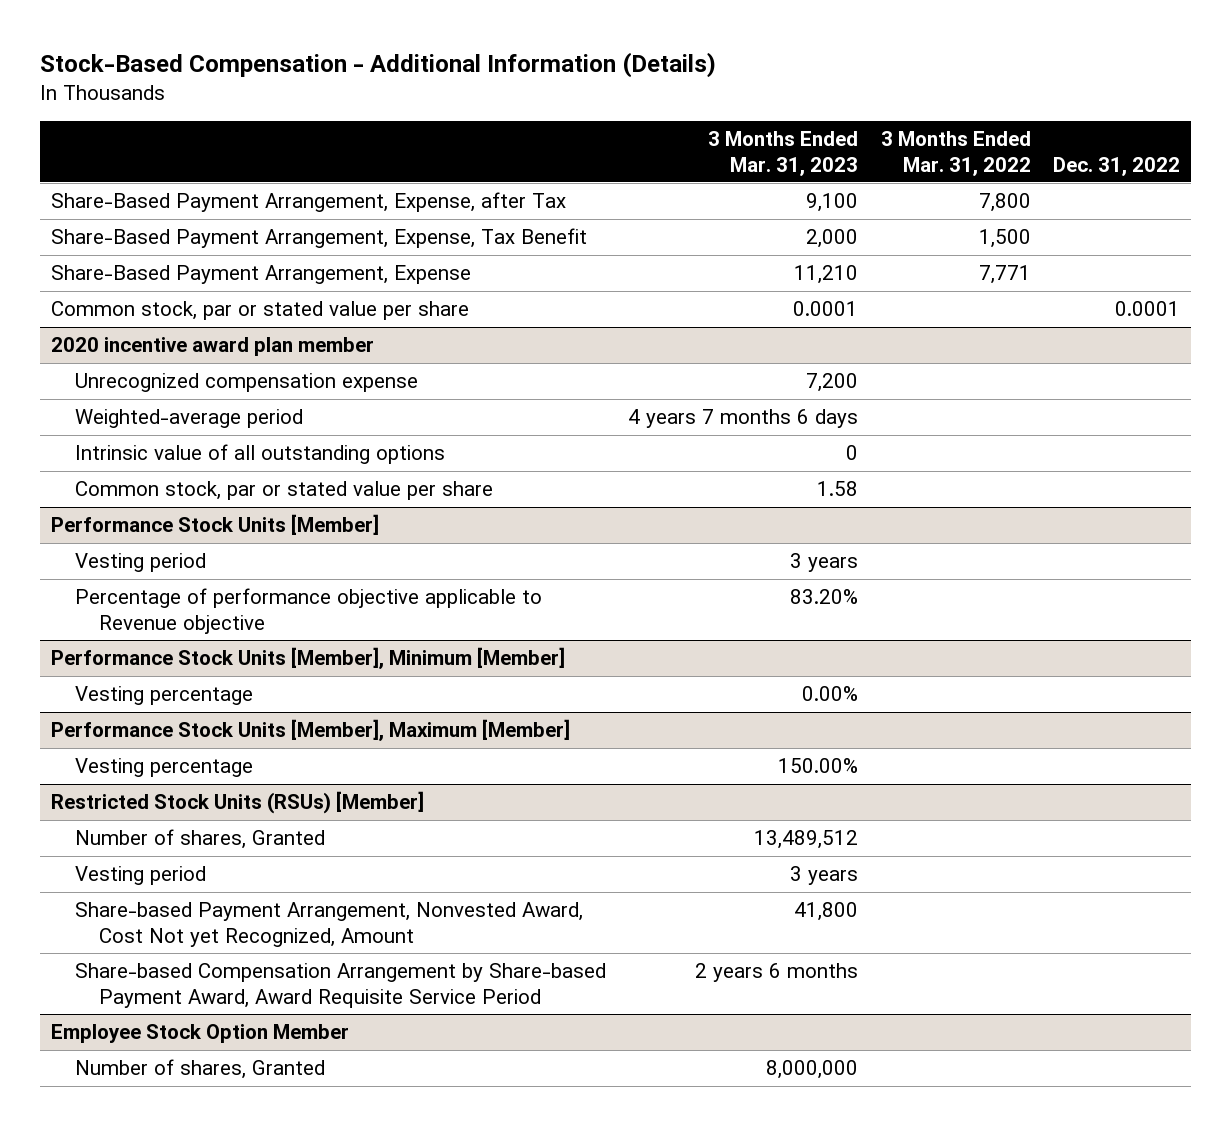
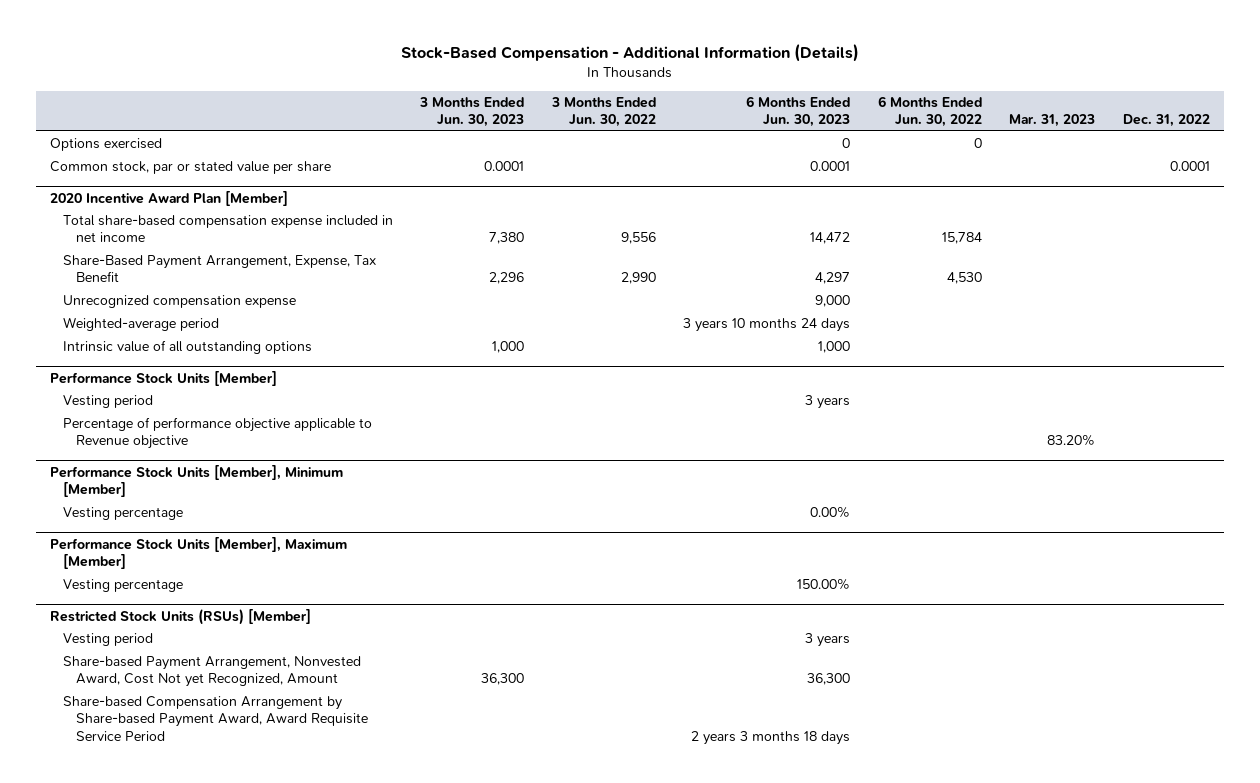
- | 3 Months Ended Mar. 31, 2023 | 3 Months Ended Mar. 31, 2022 | Dec. 31, 2022
+ | 3 Months Ended Jun. 30, 2023 | 3 Months Ended Jun. 30, 2022 | 6 Months Ended Jun. 30, 2023 | 6 Months Ended Jun. 30, 2022 | Mar. 31, 2023 | Dec. 31, 2022
- Share-Based Payment Arrangement, Expense, after Tax | 9,100 | 7,800 |
- Share-Based Payment Arrangement, Expense, Tax Benefit | 2,000 | 1,500 |
- Share-Based Payment Arrangement, Expense | 11,210 | 7,771 |
+ Options exercised | | | 0 | 0 | |
- 2020 incentive award plan member
+ 2020 Incentive Award Plan [Member]
+ Total share-based compensation expense included in net income | 7,380 | 9,556 | 14,472 | 15,784 | |
+ Share-Based Payment Arrangement, Expense, Tax Benefit | 2,296 | 2,990 | 4,297 | 4,530 | |
- Common stock, par or stated value per share | 1.58 | |
@ Restricted Stock Units (RSUs) [Member]
- Number of shares, Granted | 13,489,512 | |
- Employee Stock Option Member
- Number of shares, Granted | 8,000,000 | |

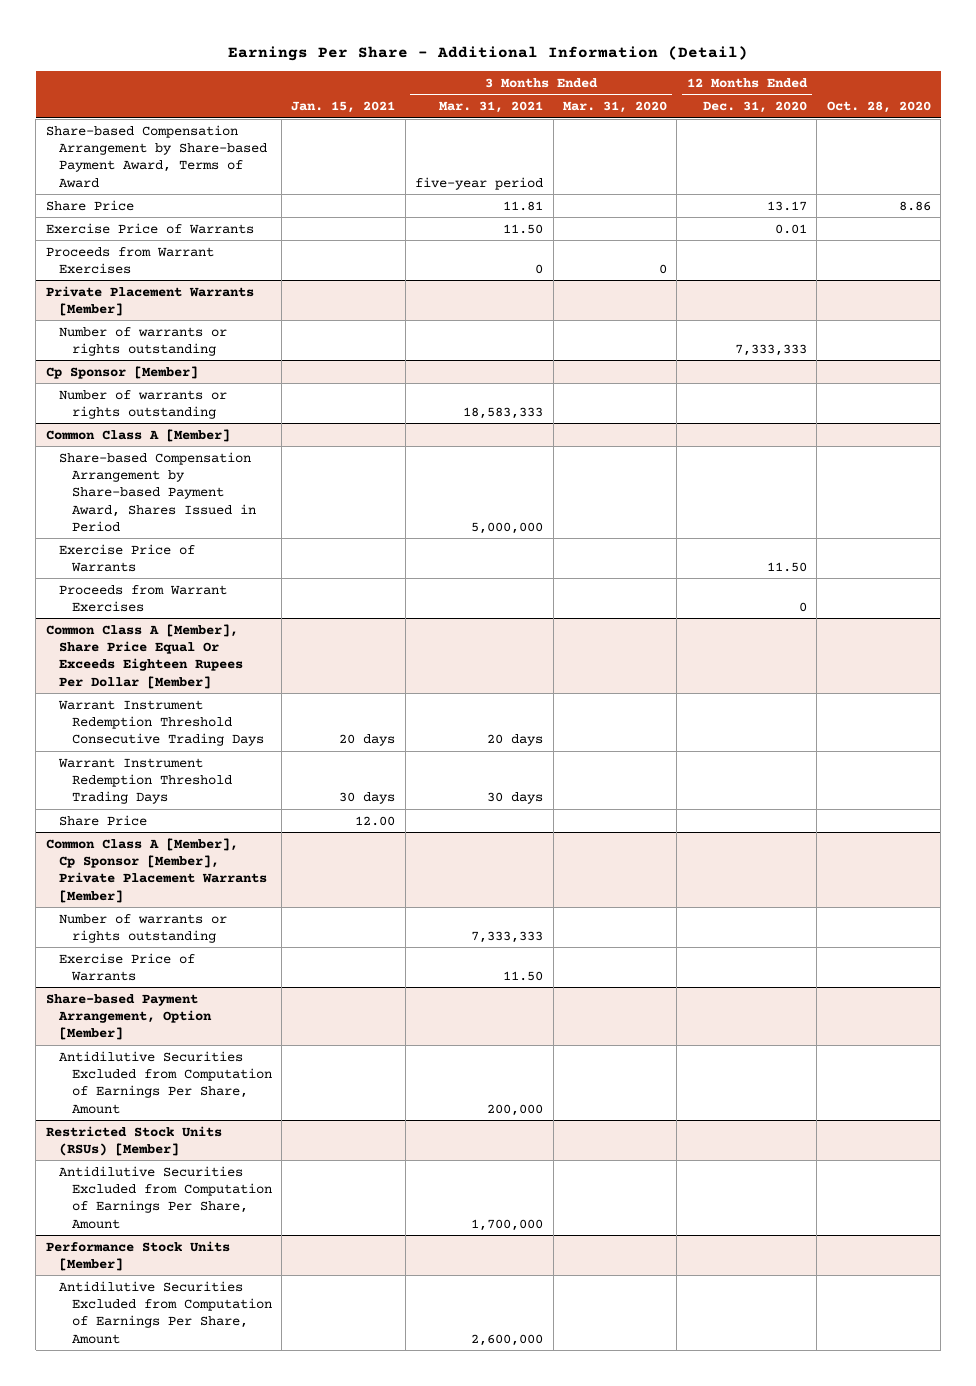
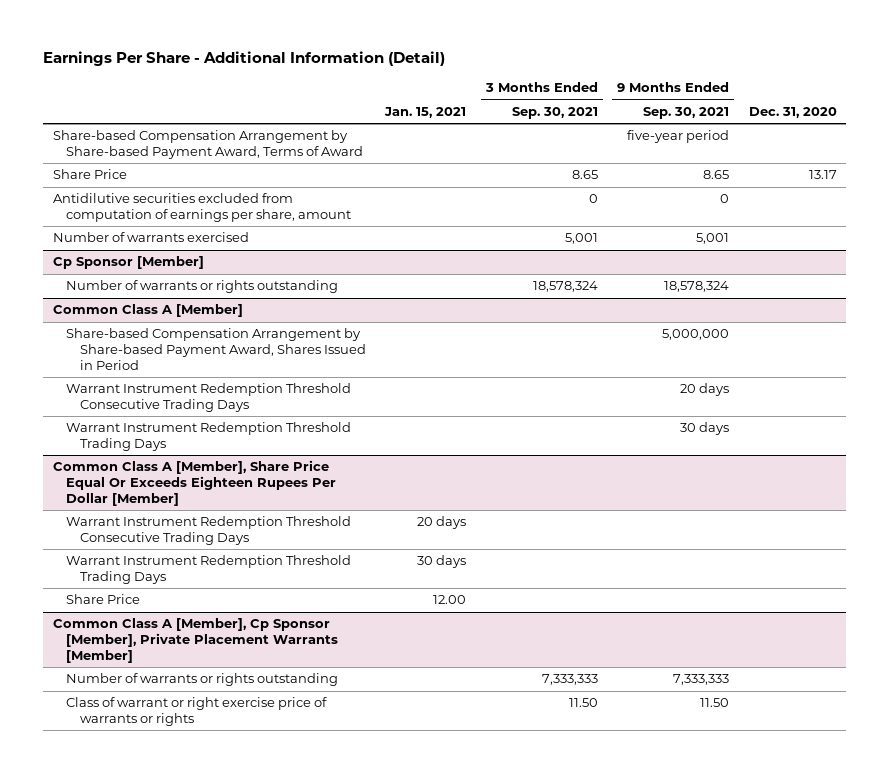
- | Jan. 15, 2021 | 3 Months Ended Mar. 31, 2021 | 3 Months Ended Mar. 31, 2020 | 12 Months Ended Dec. 31, 2020 | Oct. 28, 2020
+ | Jan. 15, 2021 | 3 Months Ended Sep. 30, 2021 | 9 Months Ended Sep. 30, 2021 | Dec. 31, 2020
- Exercise Price of Warrants | | 11.50 | | 0.01 |
- Proceeds from Warrant Exercises | | 0 | 0 | |
- Private Placement Warrants [Member]
- Number of warrants or rights outstanding | | | | 7,333,333 |
+ Antidilutive securities excluded from computation of earnings per share, amount | | 0 | 0 |
+ Number of warrants exercised | | 5,001 | 5,001 |
@ Common Class A [Member]
- Exercise Price of Warrants | | | | 11.50 |
- Proceeds from Warrant Exercises | | | | 0 |
+ Warrant Instrument Redemption Threshold Consecutive Trading Days | | | 20 days |
+ Warrant Instrument Redemption Threshold Trading Days | | | 30 days |
@ Common Class A [Member], Cp Sponsor [Member], Private Placement Warrants [Member]
- Exercise Price of Warrants | | 11.50 | | |
- Share-based Payment Arrangement, Option [Member]
- Antidilutive Securities Excluded from Computation of Earnings Per Share, Amount | | 200,000 | | |
- Restricted Stock Units (RSUs) [Member]
- Antidilutive Securities Excluded from Computation of Earnings Per Share, Amount | | 1,700,000 | | |
- Performance Stock Units [Member]
- Antidilutive Securities Excluded from Computation of Earnings Per Share, Amount | | 2,600,000 | | |
@ Common Class A [Member], Cp Sponsor [Member], Private Placement Warrants [Member]
+ Class of warrant or right exercise price of warrants or rights | | 11.50 | 11.50 |

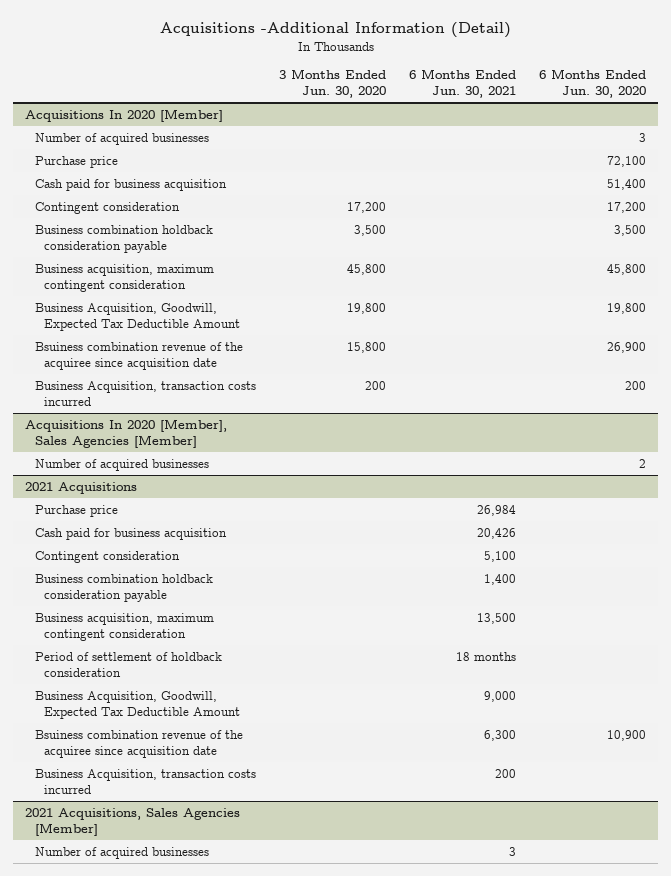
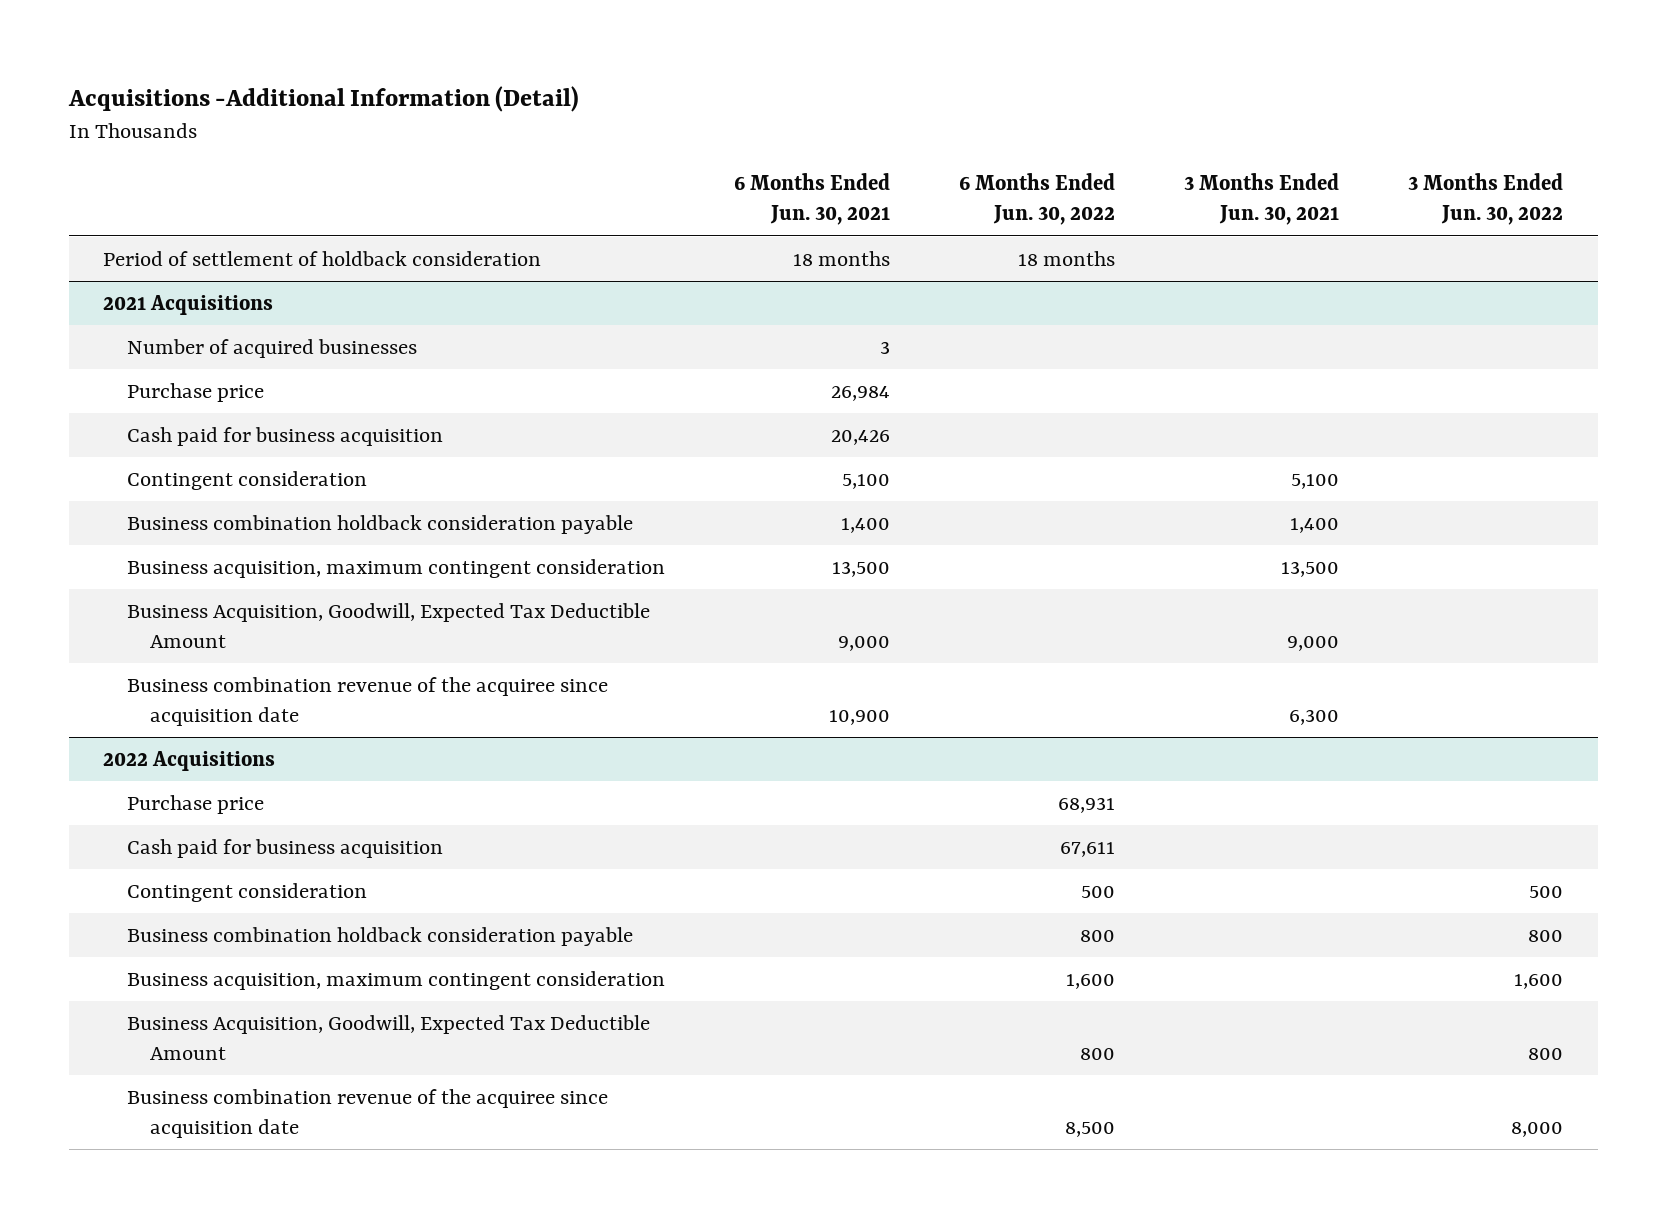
- | 3 Months Ended Jun. 30, 2020 | 6 Months Ended Jun. 30, 2021 | 6 Months Ended Jun. 30, 2020
+ | 6 Months Ended Jun. 30, 2021 | 6 Months Ended Jun. 30, 2022 | 3 Months Ended Jun. 30, 2021 | 3 Months Ended Jun. 30, 2022
- Acquisitions In 2020 [Member]
- Number of acquired businesses | | | 3
- Purchase price | | | 72,100
- Cash paid for business acquisition | | | 51,400
- Contingent consideration | 17,200 | | 17,200
- Business combination holdback consideration payable | 3,500 | | 3,500
- Business acquisition, maximum contingent consideration | 45,800 | | 45,800
- Business Acquisition, Goodwill, Expected Tax Deductible Amount | 19,800 | | 19,800
- Bsuiness combination revenue of the acquiree since acquisition date | 15,800 | | 26,900
- Business Acquisition, transaction costs incurred | 200 | | 200
- Acquisitions In 2020 [Member], Sales Agencies [Member]
- Number of acquired businesses | | | 2
+ Period of settlement of holdback consideration | 18 months | 18 months | |
@ 2021 Acquisitions
+ Number of acquired businesses | 3 | | |
- Period of settlement of holdback consideration | | 18 months |
- Bsuiness combination revenue of the acquiree since acquisition date | | 6,300 | 10,900
- Business Acquisition, transaction costs incurred | | 200 |
- 2021 Acquisitions, Sales Agencies [Member]
- Number of acquired businesses | | 3 |
@ 2021 Acquisitions
+ Business combination revenue of the acquiree since acquisition date | 10,900 | | 6,300 |
+ 2022 Acquisitions
+ Purchase price | | 68,931 | |
+ Cash paid for business acquisition | | 67,611 | |
+ Contingent consideration | | 500 | | 500
+ Business combination holdback consideration payable | | 800 | | 800
+ Business acquisition, maximum contingent consideration | | 1,600 | | 1,600
+ Business Acquisition, Goodwill, Expected Tax Deductible Amount | | 800 | | 800
+ Business combination revenue of the acquiree since acquisition date | | 8,500 | | 8,000

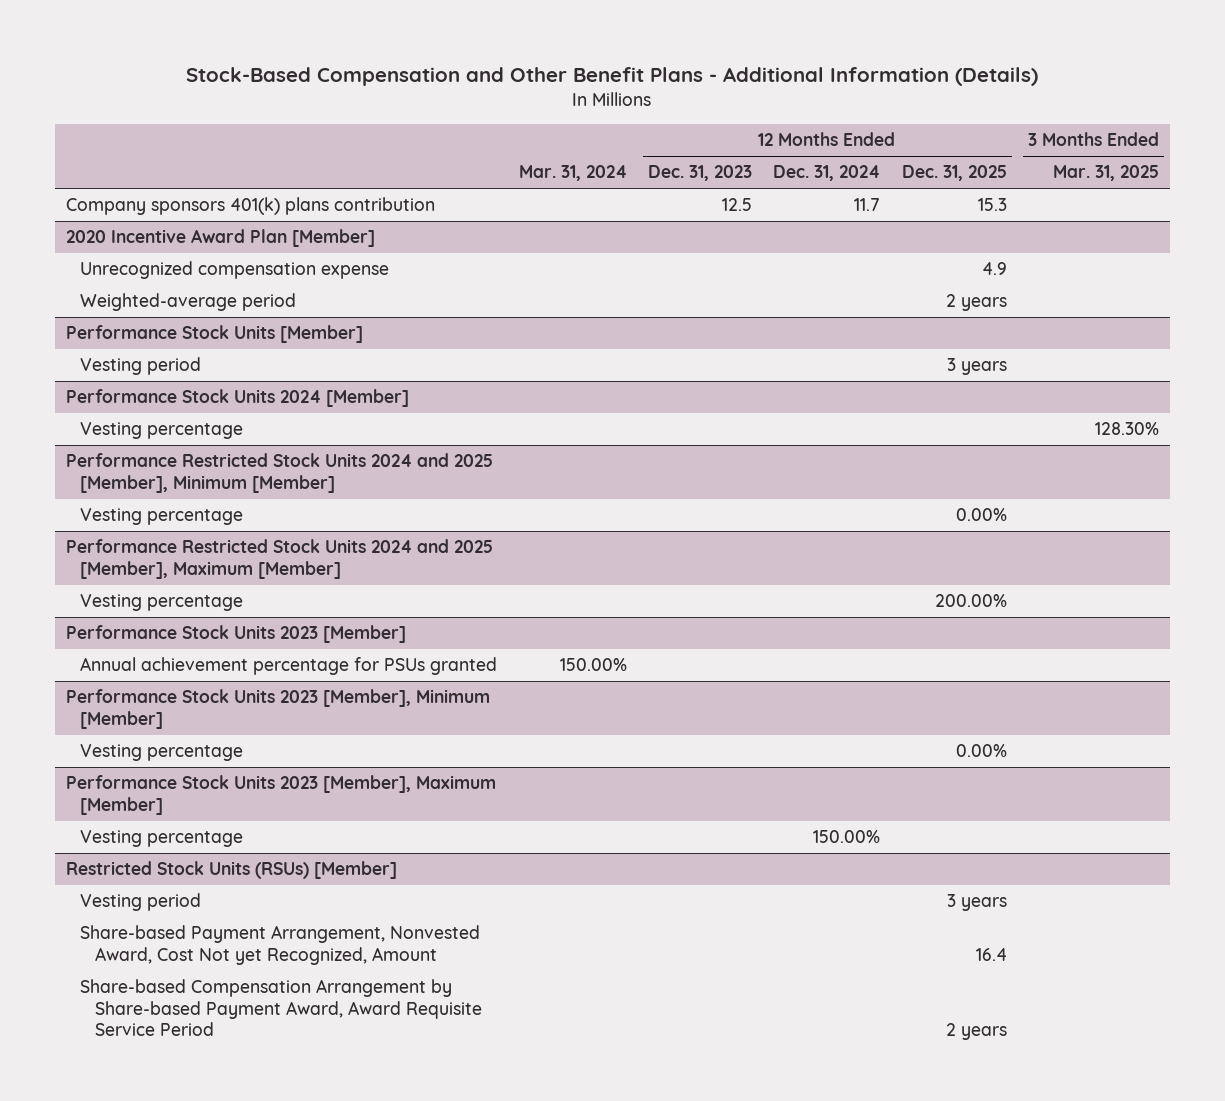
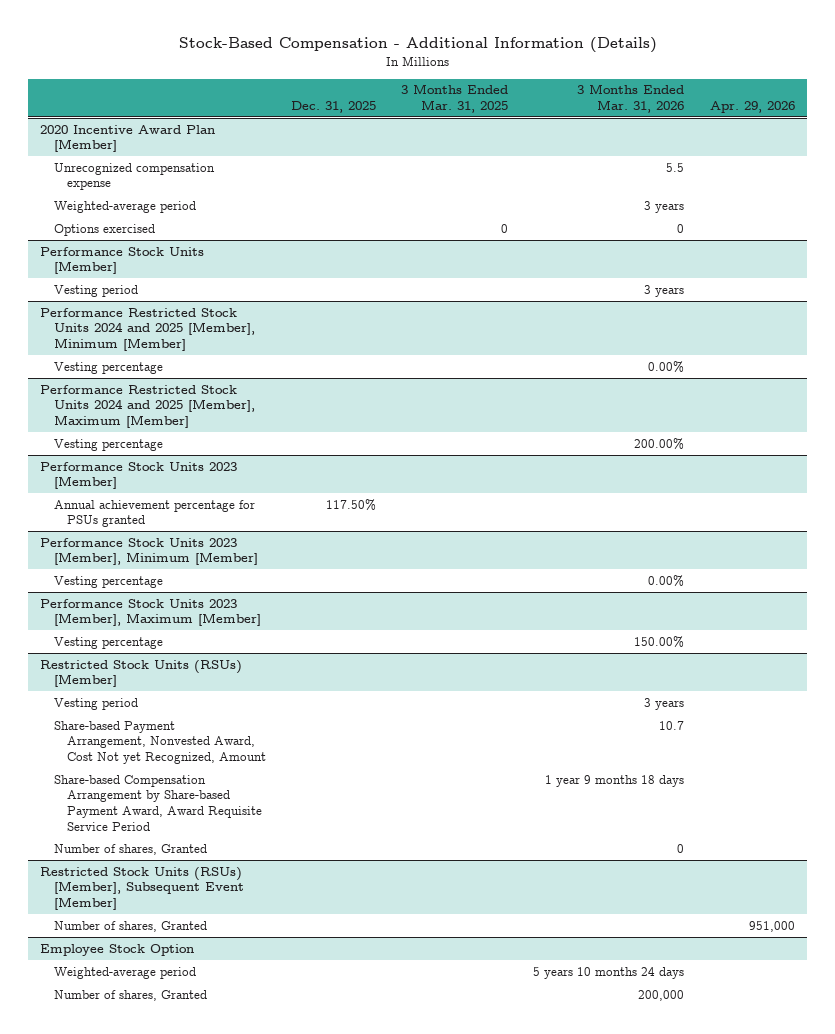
- Stock-Based Compensation and Other Benefit Plans - Additional Information (Details)
+ Stock-Based Compensation - Additional Information (Details)
- | Mar. 31, 2024 | 12 Months Ended Dec. 31, 2023 | 12 Months Ended Dec. 31, 2024 | 12 Months Ended Dec. 31, 2025 | 3 Months Ended Mar. 31, 2025
+ | Dec. 31, 2025 | 3 Months Ended Mar. 31, 2025 | 3 Months Ended Mar. 31, 2026 | Apr. 29, 2026
- Company sponsors 401(k) plans contribution | | 12.5 | 11.7 | 15.3 |
@ 2020 Incentive Award Plan [Member]
+ Options exercised | | 0 | 0 |
- Performance Stock Units 2024 [Member]
- Vesting percentage | | | | | 128.30%
@ Restricted Stock Units (RSUs) [Member]
+ Number of shares, Granted | | | 0 |
+ Restricted Stock Units (RSUs) [Member], Subsequent Event [Member]
+ Number of shares, Granted | | | | 951,000
+ Employee Stock Option
+ Weighted-average period | | | 5 years 10 months 24 days |
+ Number of shares, Granted | | | 200,000 |

